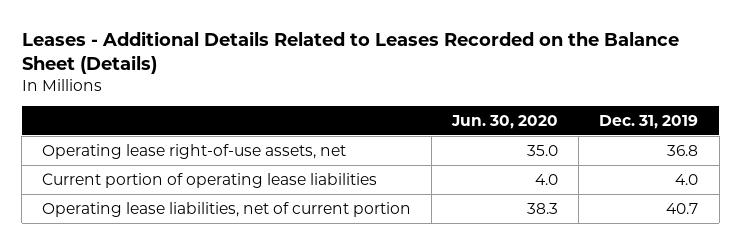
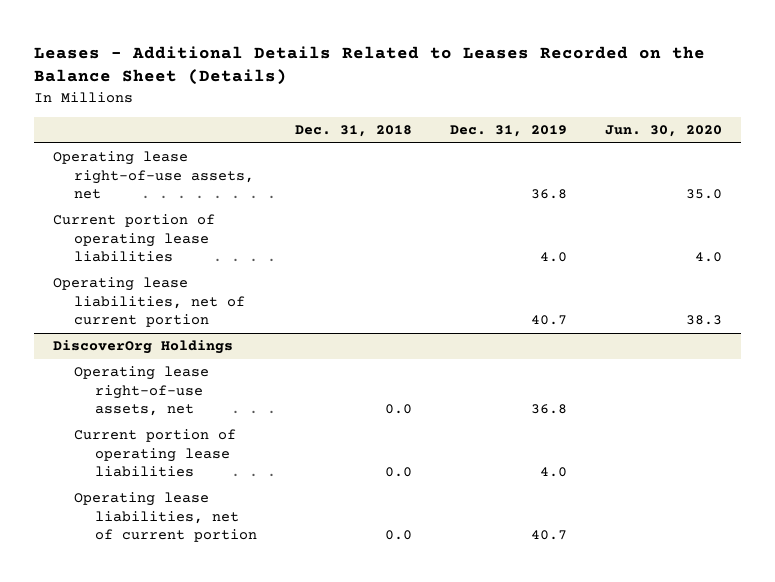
- | Jun. 30, 2020 | Dec. 31, 2019
+ | Dec. 31, 2018 | Dec. 31, 2019 | Jun. 30, 2020
+ DiscoverOrg Holdings
+ Operating lease right-of-use assets, net | 0.0 | 36.8 |
+ Current portion of operating lease liabilities | 0.0 | 4.0 |
+ Operating lease liabilities, net of current portion | 0.0 | 40.7 |

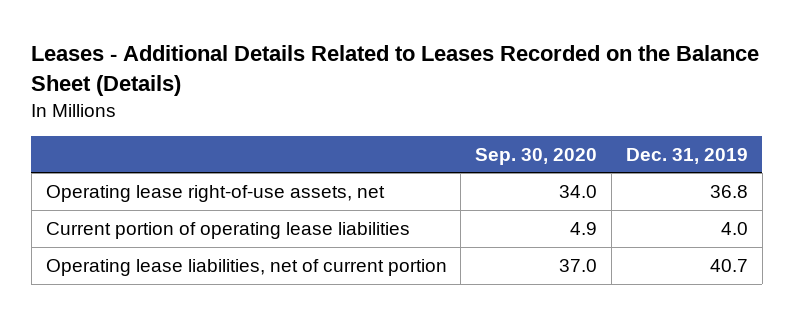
- | Dec. 31, 2018 | Dec. 31, 2019 | Jun. 30, 2020
+ | Sep. 30, 2020 | Dec. 31, 2019
- DiscoverOrg Holdings
- Operating lease right-of-use assets, net | 0.0 | 36.8 |
- Current portion of operating lease liabilities | 0.0 | 4.0 |
- Operating lease liabilities, net of current portion | 0.0 | 40.7 |

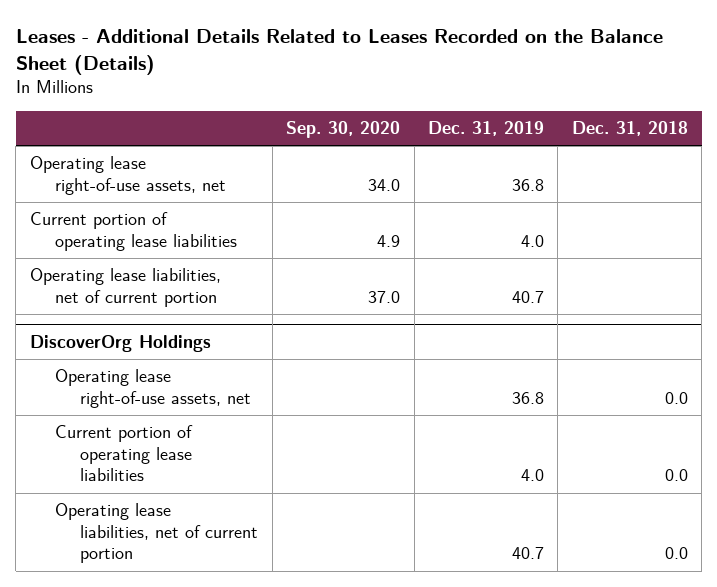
- | Sep. 30, 2020 | Dec. 31, 2019
+ | Sep. 30, 2020 | Dec. 31, 2019 | Dec. 31, 2018
+ DiscoverOrg Holdings
+ Operating lease right-of-use assets, net | | 36.8 | 0.0
+ Current portion of operating lease liabilities | | 4.0 | 0.0
+ Operating lease liabilities, net of current portion | | 40.7 | 0.0

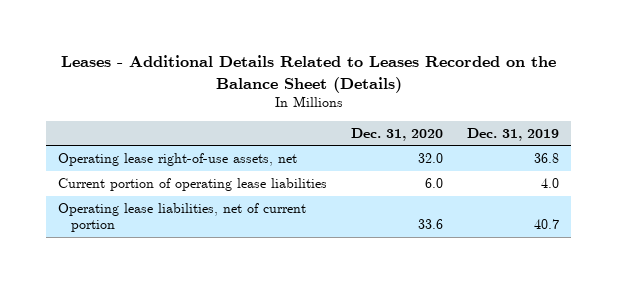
- | Sep. 30, 2020 | Dec. 31, 2019 | Dec. 31, 2018
+ | Dec. 31, 2020 | Dec. 31, 2019
- DiscoverOrg Holdings
- Operating lease right-of-use assets, net | | 36.8 | 0.0
- Current portion of operating lease liabilities | | 4.0 | 0.0
- Operating lease liabilities, net of current portion | | 40.7 | 0.0

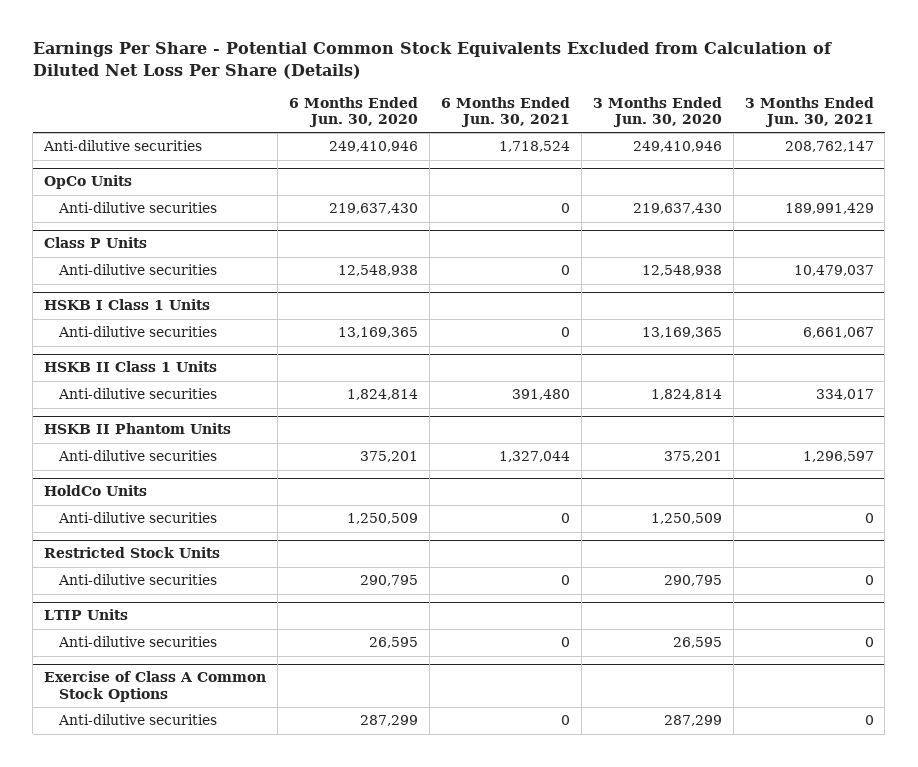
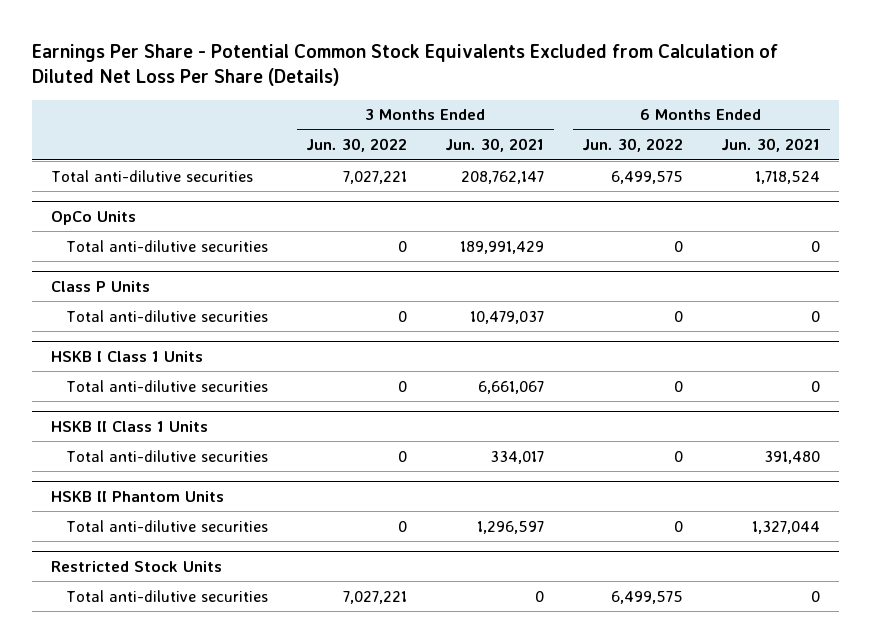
- | 6 Months Ended Jun. 30, 2020 | 6 Months Ended Jun. 30, 2021 | 3 Months Ended Jun. 30, 2020 | 3 Months Ended Jun. 30, 2021
+ | 3 Months Ended Jun. 30, 2022 | 3 Months Ended Jun. 30, 2021 | 6 Months Ended Jun. 30, 2022 | 6 Months Ended Jun. 30, 2021
- Anti-dilutive securities | 249,410,946 | 1,718,524 | 249,410,946 | 208,762,147
+ Total anti-dilutive securities | 7,027,221 | 208,762,147 | 6,499,575 | 1,718,524
@ OpCo Units
- Anti-dilutive securities | 219,637,430 | 0 | 219,637,430 | 189,991,429
+ Total anti-dilutive securities | 0 | 189,991,429 | 0 | 0
@ Class P Units
- Anti-dilutive securities | 12,548,938 | 0 | 12,548,938 | 10,479,037
+ Total anti-dilutive securities | 0 | 10,479,037 | 0 | 0
@ HSKB I Class 1 Units
- Anti-dilutive securities | 13,169,365 | 0 | 13,169,365 | 6,661,067
+ Total anti-dilutive securities | 0 | 6,661,067 | 0 | 0
@ HSKB II Class 1 Units
- Anti-dilutive securities | 1,824,814 | 391,480 | 1,824,814 | 334,017
+ Total anti-dilutive securities | 0 | 334,017 | 0 | 391,480
@ HSKB II Phantom Units
- Anti-dilutive securities | 375,201 | 1,327,044 | 375,201 | 1,296,597
- HoldCo Units
- Anti-dilutive securities | 1,250,509 | 0 | 1,250,509 | 0
@ HSKB II Phantom Units
+ Total anti-dilutive securities | 0 | 1,296,597 | 0 | 1,327,044
@ Restricted Stock Units
- Anti-dilutive securities | 290,795 | 0 | 290,795 | 0
- LTIP Units
- Anti-dilutive securities | 26,595 | 0 | 26,595 | 0
- Exercise of Class A Common Stock Options
- Anti-dilutive securities | 287,299 | 0 | 287,299 | 0
@ Restricted Stock Units
+ Total anti-dilutive securities | 7,027,221 | 0 | 6,499,575 | 0

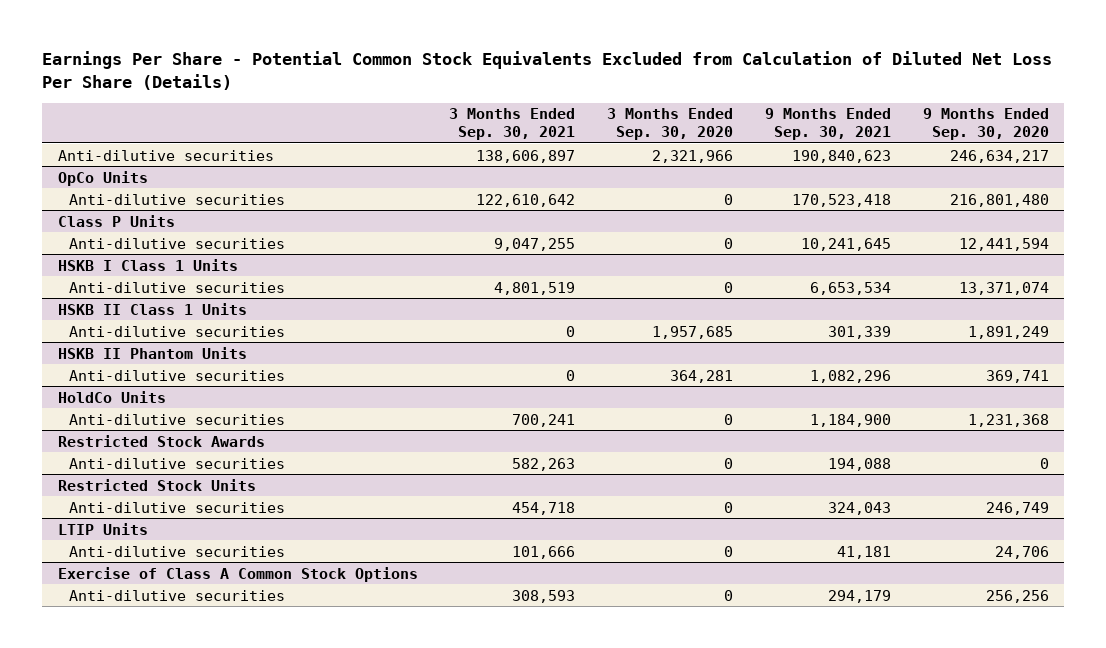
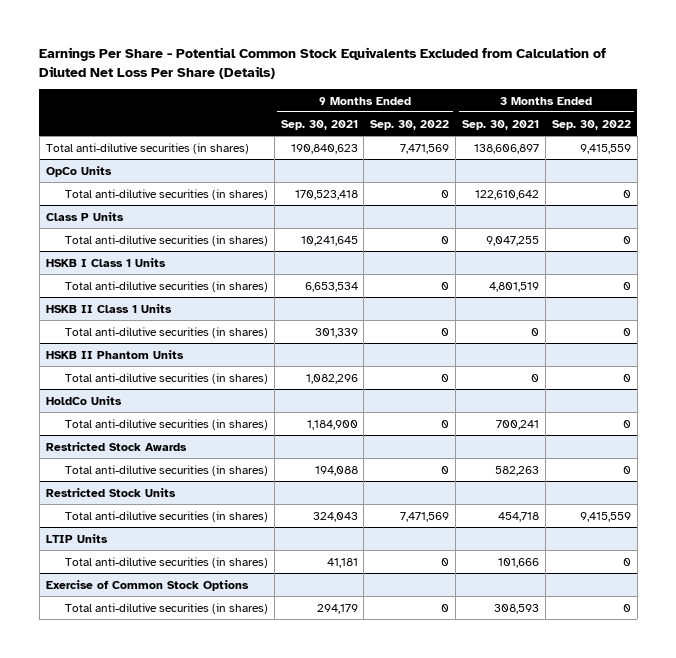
- | 3 Months Ended Sep. 30, 2021 | 3 Months Ended Sep. 30, 2020 | 9 Months Ended Sep. 30, 2021 | 9 Months Ended Sep. 30, 2020
+ | 9 Months Ended Sep. 30, 2021 | 9 Months Ended Sep. 30, 2022 | 3 Months Ended Sep. 30, 2021 | 3 Months Ended Sep. 30, 2022
- Anti-dilutive securities | 138,606,897 | 2,321,966 | 190,840,623 | 246,634,217
+ Total anti-dilutive securities (in shares) | 190,840,623 | 7,471,569 | 138,606,897 | 9,415,559
@ OpCo Units
- Anti-dilutive securities | 122,610,642 | 0 | 170,523,418 | 216,801,480
+ Total anti-dilutive securities (in shares) | 170,523,418 | 0 | 122,610,642 | 0
@ Class P Units
- Anti-dilutive securities | 9,047,255 | 0 | 10,241,645 | 12,441,594
+ Total anti-dilutive securities (in shares) | 10,241,645 | 0 | 9,047,255 | 0
@ HSKB I Class 1 Units
- Anti-dilutive securities | 4,801,519 | 0 | 6,653,534 | 13,371,074
+ Total anti-dilutive securities (in shares) | 6,653,534 | 0 | 4,801,519 | 0
@ HSKB II Class 1 Units
- Anti-dilutive securities | 0 | 1,957,685 | 301,339 | 1,891,249
+ Total anti-dilutive securities (in shares) | 301,339 | 0 | 0 | 0
@ HSKB II Phantom Units
- Anti-dilutive securities | 0 | 364,281 | 1,082,296 | 369,741
+ Total anti-dilutive securities (in shares) | 1,082,296 | 0 | 0 | 0
@ HoldCo Units
- Anti-dilutive securities | 700,241 | 0 | 1,184,900 | 1,231,368
+ Total anti-dilutive securities (in shares) | 1,184,900 | 0 | 700,241 | 0
@ Restricted Stock Awards
- Anti-dilutive securities | 582,263 | 0 | 194,088 | 0
+ Total anti-dilutive securities (in shares) | 194,088 | 0 | 582,263 | 0
@ Restricted Stock Units
- Anti-dilutive securities | 454,718 | 0 | 324,043 | 246,749
+ Total anti-dilutive securities (in shares) | 324,043 | 7,471,569 | 454,718 | 9,415,559
@ LTIP Units
- Anti-dilutive securities | 101,666 | 0 | 41,181 | 24,706
- Exercise of Class A Common Stock Options
- Anti-dilutive securities | 308,593 | 0 | 294,179 | 256,256
@ LTIP Units
+ Total anti-dilutive securities (in shares) | 41,181 | 0 | 101,666 | 0
+ Exercise of Common Stock Options
+ Total anti-dilutive securities (in shares) | 294,179 | 0 | 308,593 | 0

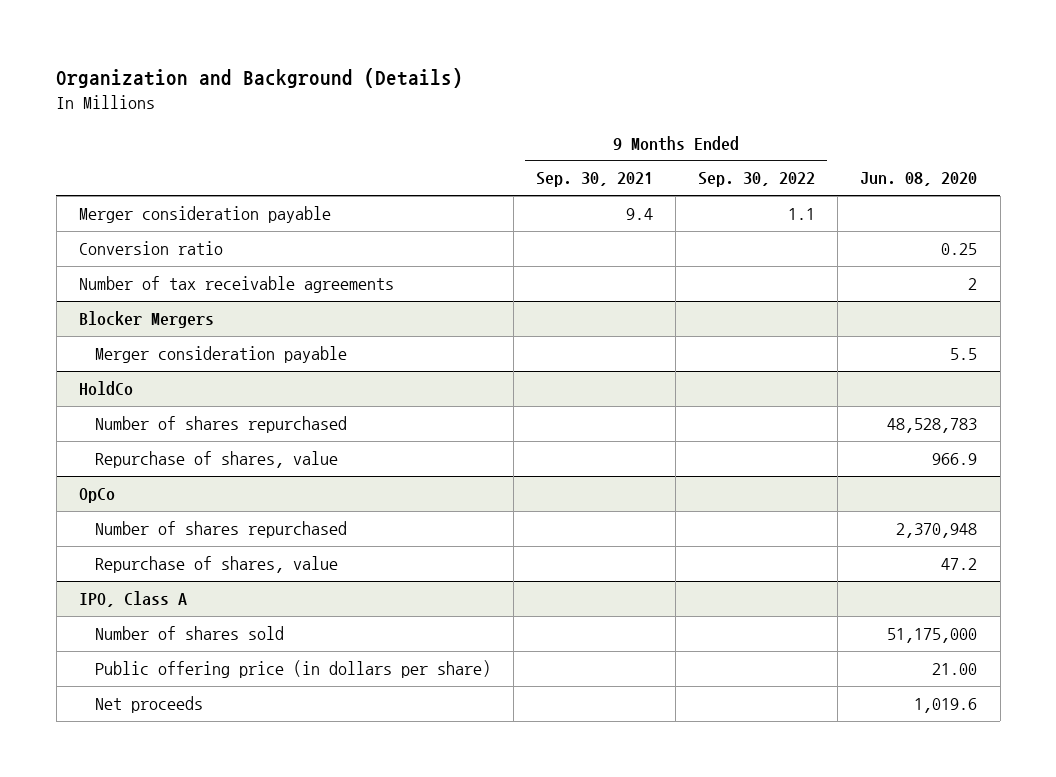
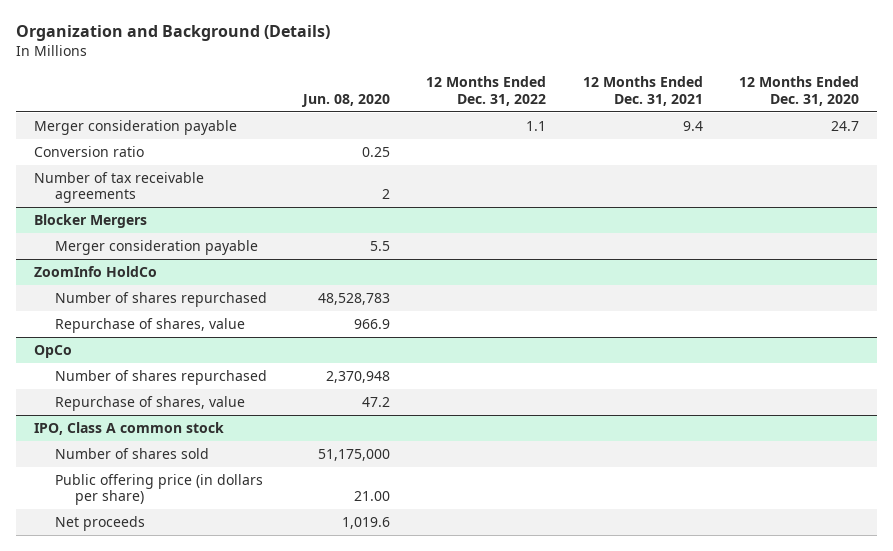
- | 9 Months Ended Sep. 30, 2021 | 9 Months Ended Sep. 30, 2022 | Jun. 08, 2020
+ | Jun. 08, 2020 | 12 Months Ended Dec. 31, 2022 | 12 Months Ended Dec. 31, 2021 | 12 Months Ended Dec. 31, 2020
- HoldCo
+ ZoomInfo HoldCo
- IPO, Class A
+ IPO, Class A common stock

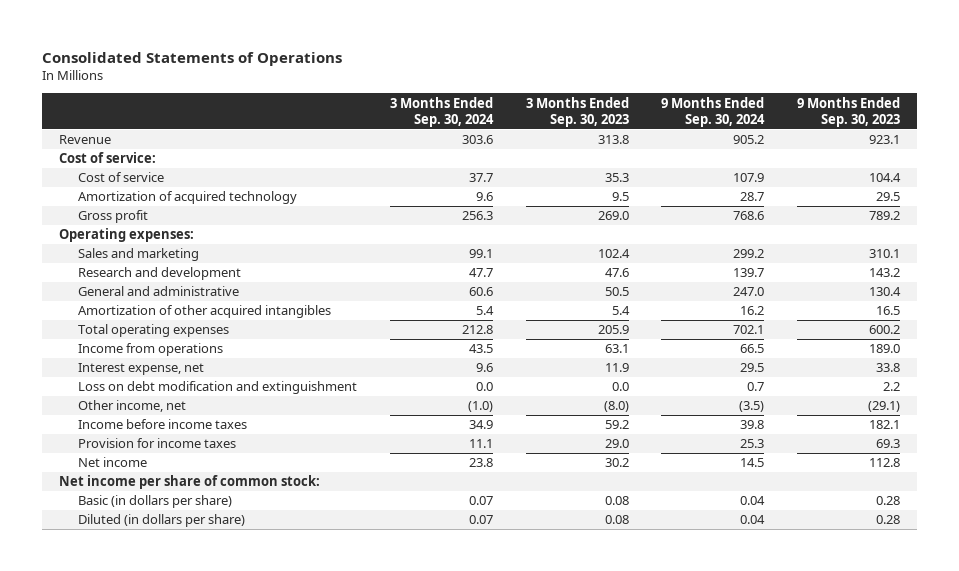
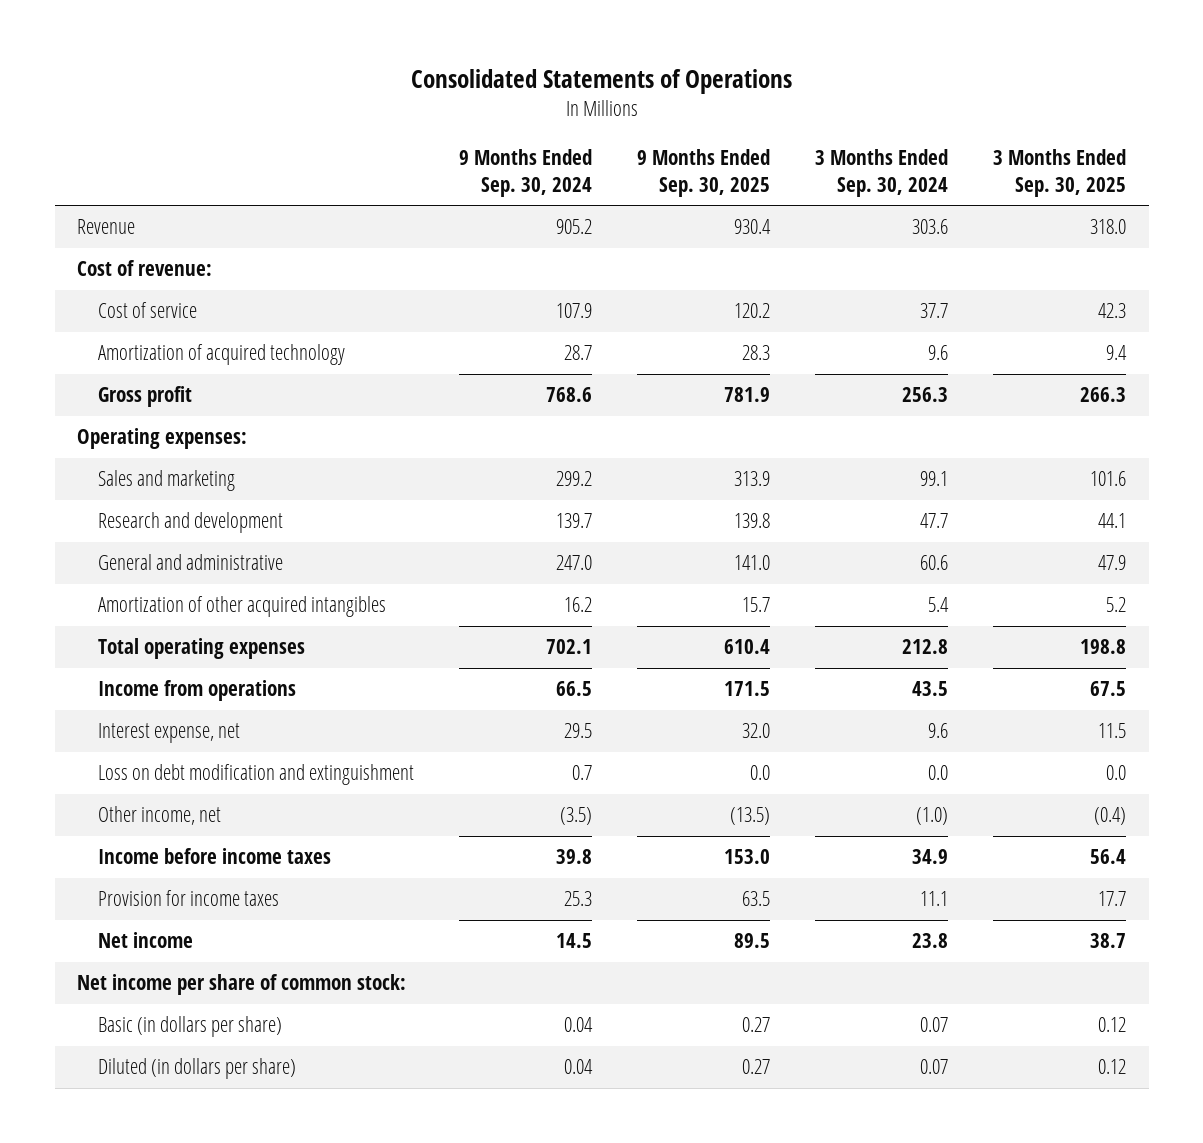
- | 3 Months Ended Sep. 30, 2024 | 3 Months Ended Sep. 30, 2023 | 9 Months Ended Sep. 30, 2024 | 9 Months Ended Sep. 30, 2023
+ | 9 Months Ended Sep. 30, 2024 | 9 Months Ended Sep. 30, 2025 | 3 Months Ended Sep. 30, 2024 | 3 Months Ended Sep. 30, 2025
- Cost of service:
+ Cost of revenue:

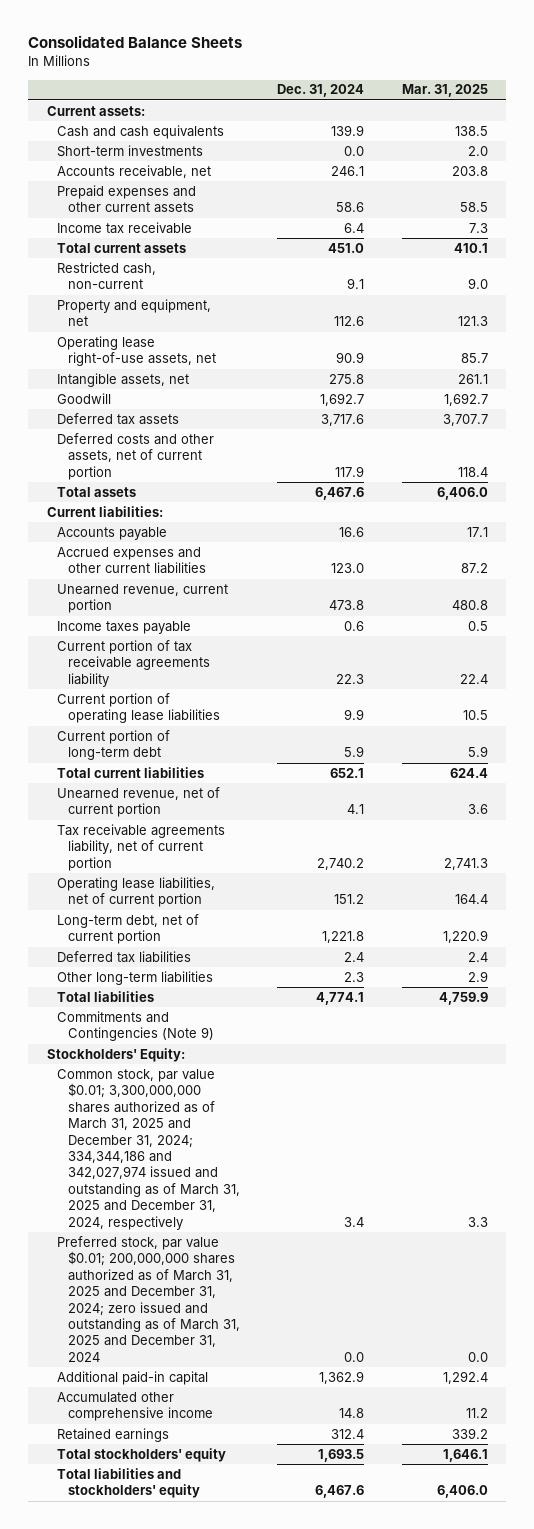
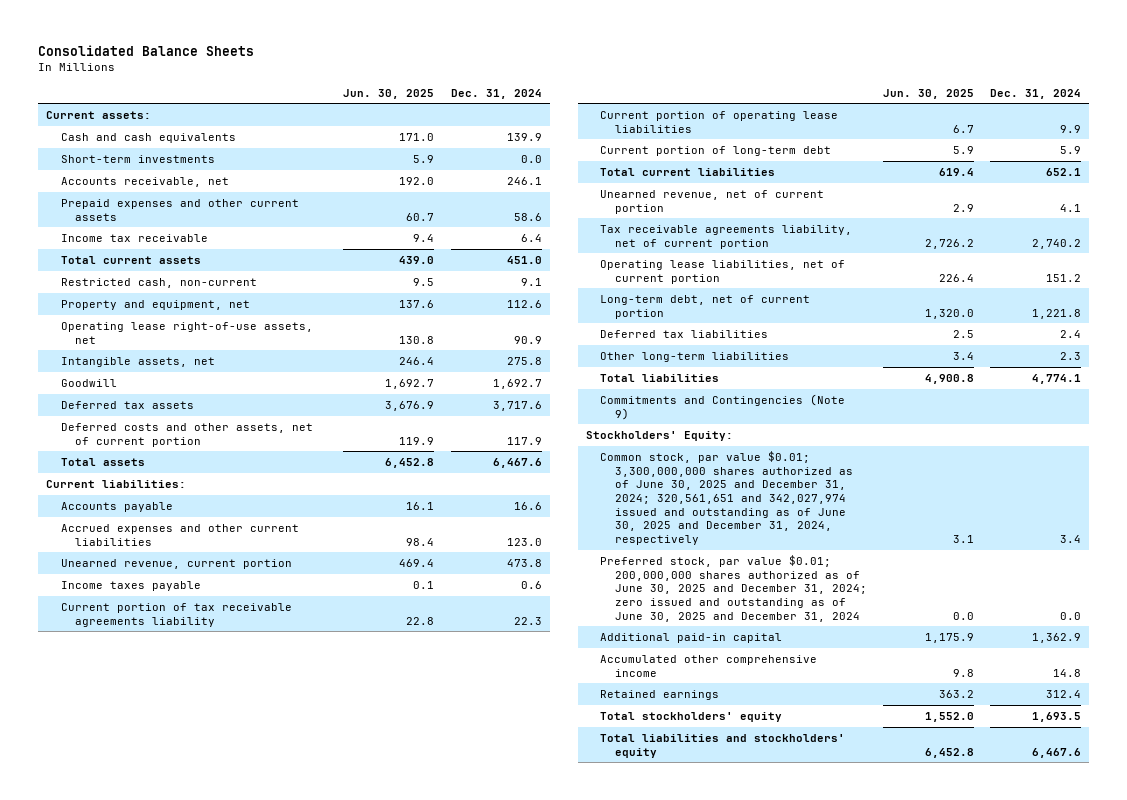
- | Dec. 31, 2024 | Mar. 31, 2025
+ | Jun. 30, 2025 | Dec. 31, 2024
- Common stock, par value $0.01; 3,300,000,000 shares authorized as of March 31, 2025 and December 31, 2024; 334,344,186 and 342,027,974 issued and outstanding as of March 31, 2025 and December 31, 2024, respectively | 3.4 | 3.3
- Preferred stock, par value $0.01; 200,000,000 shares authorized as of March 31, 2025 and December 31, 2024; zero issued and outstanding as of March 31, 2025 and December 31, 2024 | 0.0 | 0.0
+ Common stock, par value $0.01; 3,300,000,000 shares authorized as of June 30, 2025 and December 31, 2024; 320,561,651 and 342,027,974 issued and outstanding as of June 30, 2025 and December 31, 2024, respectively | 3.1 | 3.4
+ Preferred stock, par value $0.01; 200,000,000 shares authorized as of June 30, 2025 and December 31, 2024; zero issued and outstanding as of June 30, 2025 and December 31, 2024 | 0.0 | 0.0

